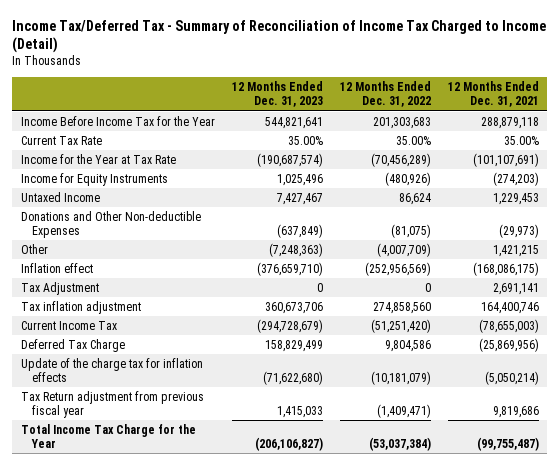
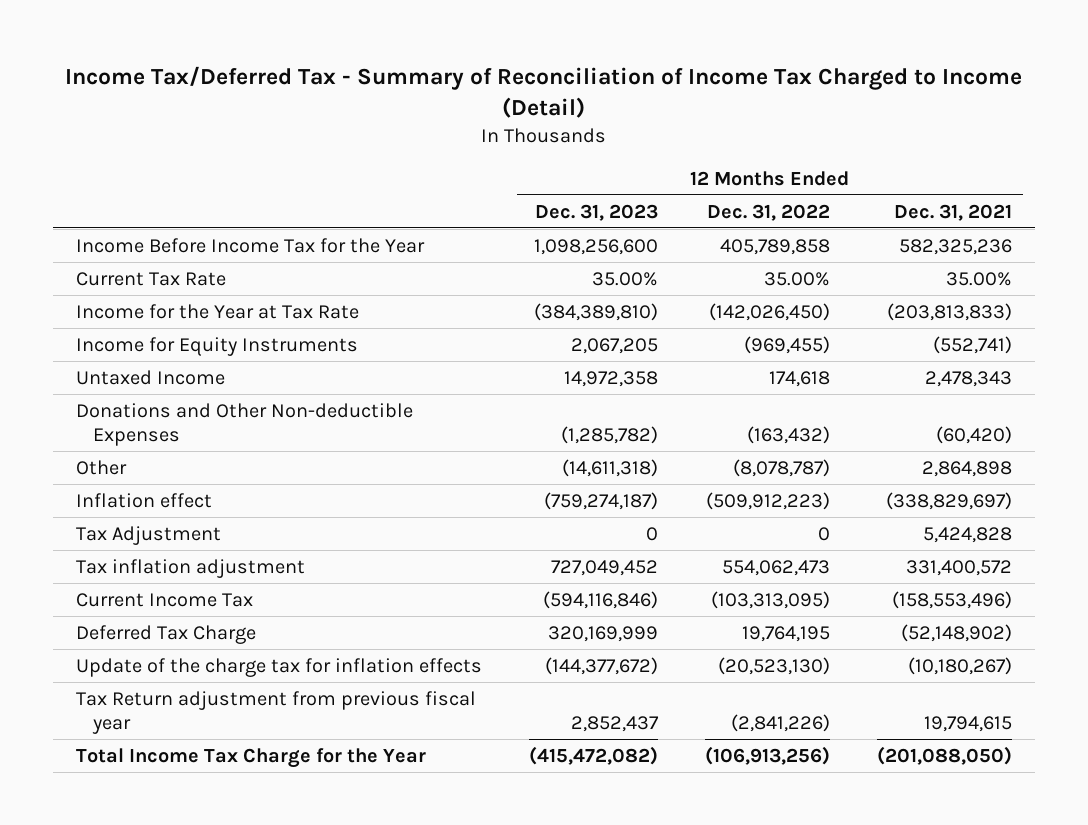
- Income Before Income Tax for the Year | 544,821,641 | 201,303,683 | 288,879,118
+ Income Before Income Tax for the Year | 1,098,256,600 | 405,789,858 | 582,325,236
- Income for the Year at Tax Rate | (190,687,574) | (70,456,289) | (101,107,691)
- Income for Equity Instruments | 1,025,496 | (480,926) | (274,203)
- Untaxed Income | 7,427,467 | 86,624 | 1,229,453
- Donations and Other Non-deductible Expenses | (637,849) | (81,075) | (29,973)
- Other | (7,248,363) | (4,007,709) | 1,421,215
- Inflation effect | (376,659,710) | (252,956,569) | (168,086,175)
- Tax Adjustment | 0 | 0 | 2,691,141
- Tax inflation adjustment | 360,673,706 | 274,858,560 | 164,400,746
- Current Income Tax | (294,728,679) | (51,251,420) | (78,655,003)
- Deferred Tax Charge | 158,829,499 | 9,804,586 | (25,869,956)
- Update of the charge tax for inflation effects | (71,622,680) | (10,181,079) | (5,050,214)
- Tax Return adjustment from previous fiscal year | 1,415,033 | (1,409,471) | 9,819,686
- Total Income Tax Charge for the Year | (206,106,827) | (53,037,384) | (99,755,487)
+ Income for the Year at Tax Rate | (384,389,810) | (142,026,450) | (203,813,833)
+ Income for Equity Instruments | 2,067,205 | (969,455) | (552,741)
+ Untaxed Income | 14,972,358 | 174,618 | 2,478,343
+ Donations and Other Non-deductible Expenses | (1,285,782) | (163,432) | (60,420)
+ Other | (14,611,318) | (8,078,787) | 2,864,898
+ Inflation effect | (759,274,187) | (509,912,223) | (338,829,697)
+ Tax Adjustment | 0 | 0 | 5,424,828
+ Tax inflation adjustment | 727,049,452 | 554,062,473 | 331,400,572
+ Current Income Tax | (594,116,846) | (103,313,095) | (158,553,496)
+ Deferred Tax Charge | 320,169,999 | 19,764,195 | (52,148,902)
+ Update of the charge tax for inflation effects | (144,377,672) | (20,523,130) | (10,180,267)
+ Tax Return adjustment from previous fiscal year | 2,852,437 | (2,841,226) | 19,794,615
+ Total Income Tax Charge for the Year | (415,472,082) | (106,913,256) | (201,088,050)

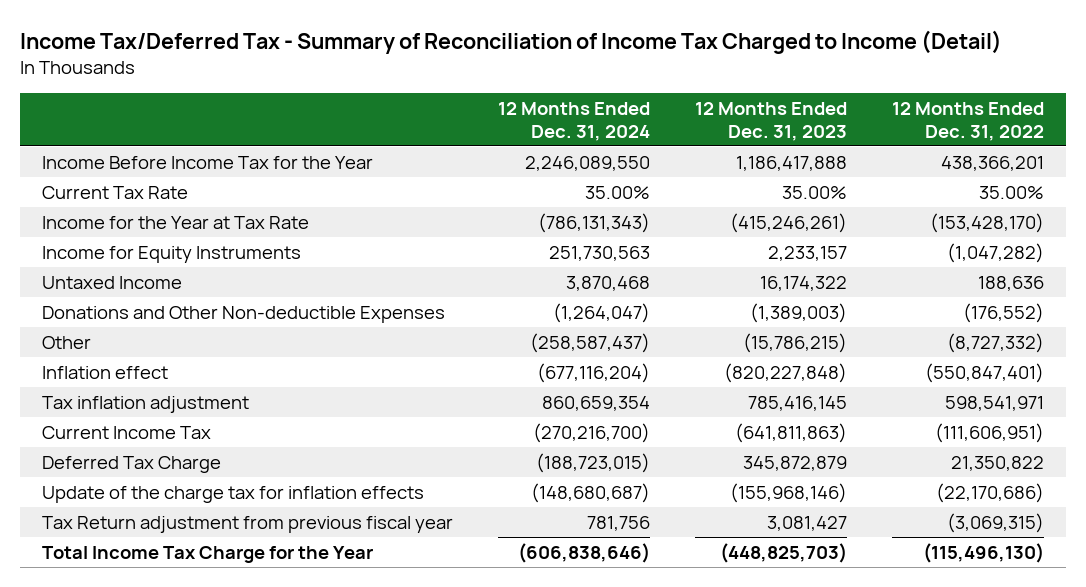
- | 12 Months Ended Dec. 31, 2023 | 12 Months Ended Dec. 31, 2022 | 12 Months Ended Dec. 31, 2021
+ | 12 Months Ended Dec. 31, 2024 | 12 Months Ended Dec. 31, 2023 | 12 Months Ended Dec. 31, 2022
- Income Before Income Tax for the Year | 1,098,256,600 | 405,789,858 | 582,325,236
+ Income Before Income Tax for the Year | 2,246,089,550 | 1,186,417,888 | 438,366,201
- Income for the Year at Tax Rate | (384,389,810) | (142,026,450) | (203,813,833)
- Income for Equity Instruments | 2,067,205 | (969,455) | (552,741)
- Untaxed Income | 14,972,358 | 174,618 | 2,478,343
- Donations and Other Non-deductible Expenses | (1,285,782) | (163,432) | (60,420)
- Other | (14,611,318) | (8,078,787) | 2,864,898
- Inflation effect | (759,274,187) | (509,912,223) | (338,829,697)
- Tax Adjustment | 0 | 0 | 5,424,828
- Tax inflation adjustment | 727,049,452 | 554,062,473 | 331,400,572
- Current Income Tax | (594,116,846) | (103,313,095) | (158,553,496)
- Deferred Tax Charge | 320,169,999 | 19,764,195 | (52,148,902)
- Update of the charge tax for inflation effects | (144,377,672) | (20,523,130) | (10,180,267)
- Tax Return adjustment from previous fiscal year | 2,852,437 | (2,841,226) | 19,794,615
- Total Income Tax Charge for the Year | (415,472,082) | (106,913,256) | (201,088,050)
+ Income for the Year at Tax Rate | (786,131,343) | (415,246,261) | (153,428,170)
+ Income for Equity Instruments | 251,730,563 | 2,233,157 | (1,047,282)
+ Untaxed Income | 3,870,468 | 16,174,322 | 188,636
+ Donations and Other Non-deductible Expenses | (1,264,047) | (1,389,003) | (176,552)
+ Other | (258,587,437) | (15,786,215) | (8,727,332)
+ Inflation effect | (677,116,204) | (820,227,848) | (550,847,401)
+ Tax inflation adjustment | 860,659,354 | 785,416,145 | 598,541,971
+ Current Income Tax | (270,216,700) | (641,811,863) | (111,606,951)
+ Deferred Tax Charge | (188,723,015) | 345,872,879 | 21,350,822
+ Update of the charge tax for inflation effects | (148,680,687) | (155,968,146) | (22,170,686)
+ Tax Return adjustment from previous fiscal year | 781,756 | 3,081,427 | (3,069,315)
+ Total Income Tax Charge for the Year | (606,838,646) | (448,825,703) | (115,496,130)

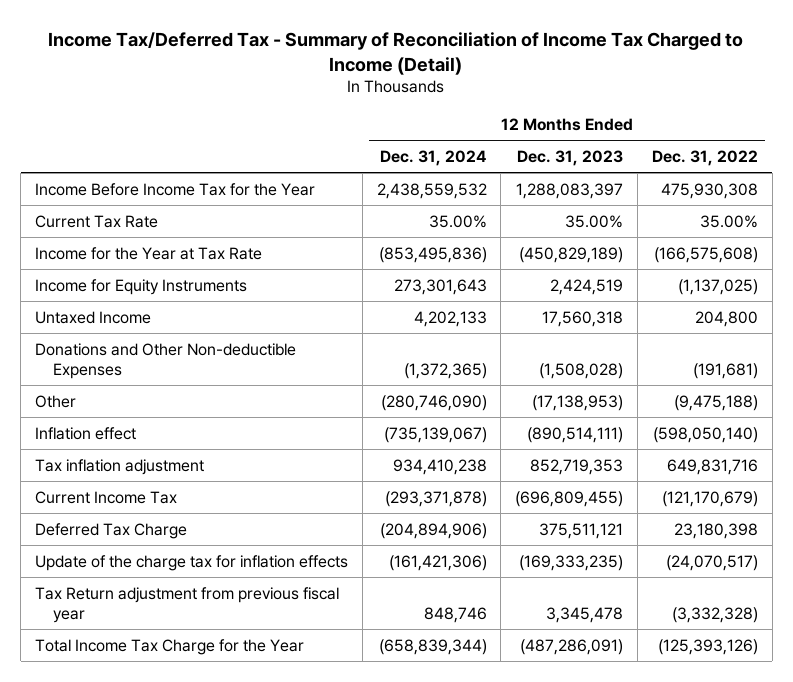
- Income Before Income Tax for the Year | 2,246,089,550 | 1,186,417,888 | 438,366,201
+ Income Before Income Tax for the Year | 2,438,559,532 | 1,288,083,397 | 475,930,308
- Income for the Year at Tax Rate | (786,131,343) | (415,246,261) | (153,428,170)
- Income for Equity Instruments | 251,730,563 | 2,233,157 | (1,047,282)
- Untaxed Income | 3,870,468 | 16,174,322 | 188,636
- Donations and Other Non-deductible Expenses | (1,264,047) | (1,389,003) | (176,552)
- Other | (258,587,437) | (15,786,215) | (8,727,332)
- Inflation effect | (677,116,204) | (820,227,848) | (550,847,401)
- Tax inflation adjustment | 860,659,354 | 785,416,145 | 598,541,971
- Current Income Tax | (270,216,700) | (641,811,863) | (111,606,951)
- Deferred Tax Charge | (188,723,015) | 345,872,879 | 21,350,822
- Update of the charge tax for inflation effects | (148,680,687) | (155,968,146) | (22,170,686)
- Tax Return adjustment from previous fiscal year | 781,756 | 3,081,427 | (3,069,315)
- Total Income Tax Charge for the Year | (606,838,646) | (448,825,703) | (115,496,130)
+ Income for the Year at Tax Rate | (853,495,836) | (450,829,189) | (166,575,608)
+ Income for Equity Instruments | 273,301,643 | 2,424,519 | (1,137,025)
+ Untaxed Income | 4,202,133 | 17,560,318 | 204,800
+ Donations and Other Non-deductible Expenses | (1,372,365) | (1,508,028) | (191,681)
+ Other | (280,746,090) | (17,138,953) | (9,475,188)
+ Inflation effect | (735,139,067) | (890,514,111) | (598,050,140)
+ Tax inflation adjustment | 934,410,238 | 852,719,353 | 649,831,716
+ Current Income Tax | (293,371,878) | (696,809,455) | (121,170,679)
+ Deferred Tax Charge | (204,894,906) | 375,511,121 | 23,180,398
+ Update of the charge tax for inflation effects | (161,421,306) | (169,333,235) | (24,070,517)
+ Tax Return adjustment from previous fiscal year | 848,746 | 3,345,478 | (3,332,328)
+ Total Income Tax Charge for the Year | (658,839,344) | (487,286,091) | (125,393,126)

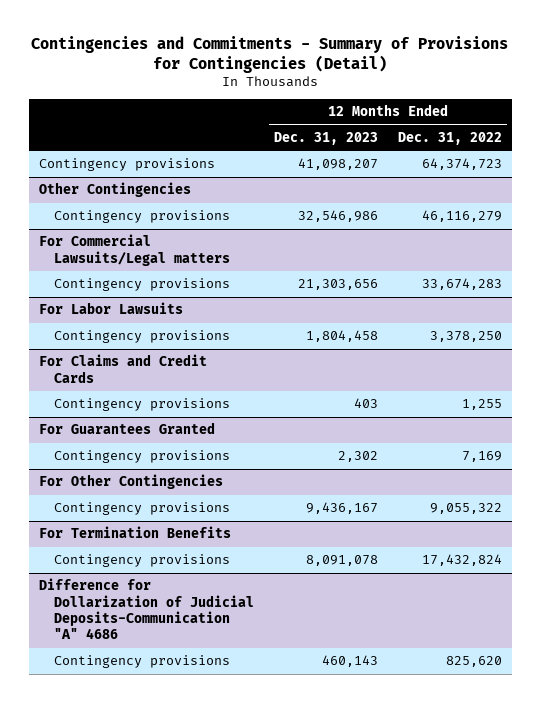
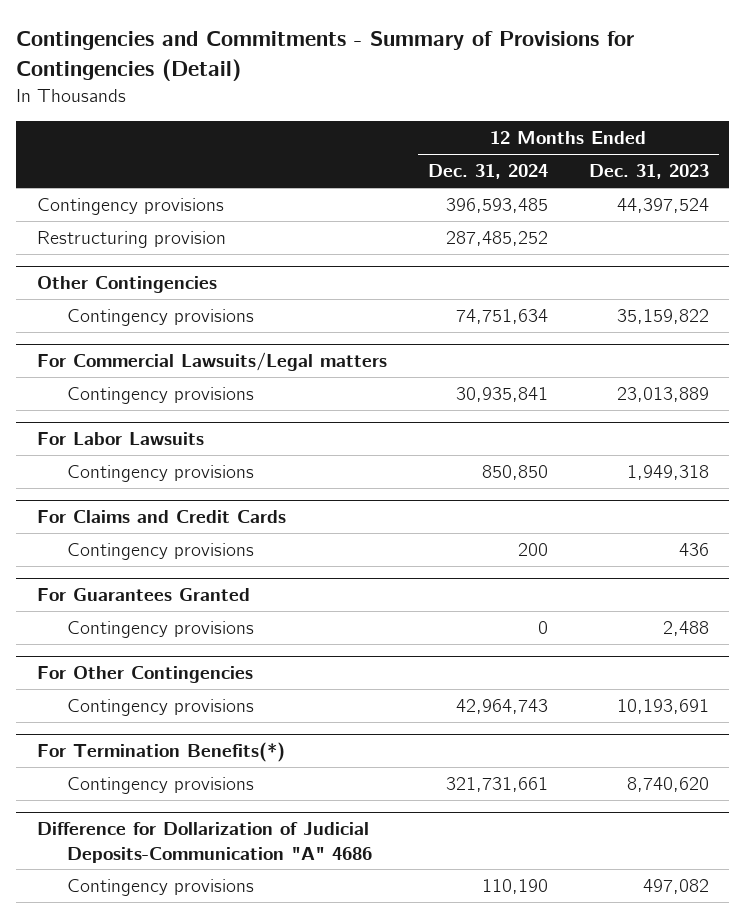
- | 12 Months Ended Dec. 31, 2023 | 12 Months Ended Dec. 31, 2022
+ | 12 Months Ended Dec. 31, 2024 | 12 Months Ended Dec. 31, 2023
- Contingency provisions | 41,098,207 | 64,374,723
+ Contingency provisions | 396,593,485 | 44,397,524
+ Restructuring provision | 287,485,252 |
@ Other Contingencies
- Contingency provisions | 32,546,986 | 46,116,279
+ Contingency provisions | 74,751,634 | 35,159,822
@ For Commercial Lawsuits/Legal matters
- Contingency provisions | 21,303,656 | 33,674,283
+ Contingency provisions | 30,935,841 | 23,013,889
@ For Labor Lawsuits
- Contingency provisions | 1,804,458 | 3,378,250
+ Contingency provisions | 850,850 | 1,949,318
@ For Claims and Credit Cards
- Contingency provisions | 403 | 1,255
+ Contingency provisions | 200 | 436
@ For Guarantees Granted
- Contingency provisions | 2,302 | 7,169
+ Contingency provisions | 0 | 2,488
@ For Other Contingencies
- Contingency provisions | 9,436,167 | 9,055,322
- For Termination Benefits
- Contingency provisions | 8,091,078 | 17,432,824
@ For Other Contingencies
+ Contingency provisions | 42,964,743 | 10,193,691
+ For Termination Benefits(*)
+ Contingency provisions | 321,731,661 | 8,740,620
@ Difference for Dollarization of Judicial Deposits-Communication "A" 4686
- Contingency provisions | 460,143 | 825,620
+ Contingency provisions | 110,190 | 497,082

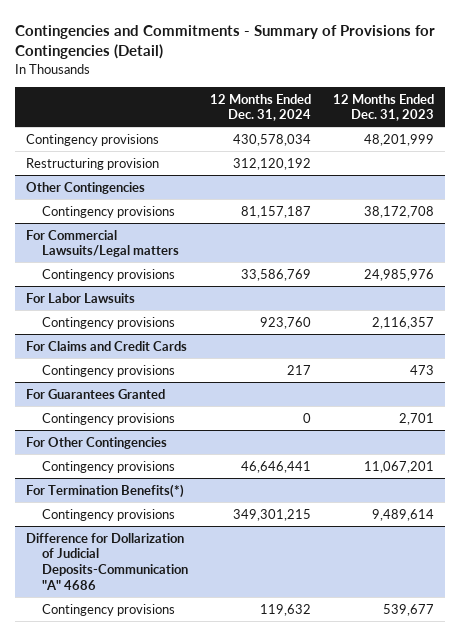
- Contingency provisions | 396,593,485 | 44,397,524
- Restructuring provision | 287,485,252 |
+ Contingency provisions | 430,578,034 | 48,201,999
+ Restructuring provision | 312,120,192 |
@ Other Contingencies
- Contingency provisions | 74,751,634 | 35,159,822
+ Contingency provisions | 81,157,187 | 38,172,708
@ For Commercial Lawsuits/Legal matters
- Contingency provisions | 30,935,841 | 23,013,889
+ Contingency provisions | 33,586,769 | 24,985,976
@ For Labor Lawsuits
- Contingency provisions | 850,850 | 1,949,318
+ Contingency provisions | 923,760 | 2,116,357
@ For Claims and Credit Cards
- Contingency provisions | 200 | 436
+ Contingency provisions | 217 | 473
@ For Guarantees Granted
- Contingency provisions | 0 | 2,488
+ Contingency provisions | 0 | 2,701
@ For Other Contingencies
- Contingency provisions | 42,964,743 | 10,193,691
+ Contingency provisions | 46,646,441 | 11,067,201
@ For Termination Benefits(*)
- Contingency provisions | 321,731,661 | 8,740,620
+ Contingency provisions | 349,301,215 | 9,489,614
@ Difference for Dollarization of Judicial Deposits-Communication "A" 4686
- Contingency provisions | 110,190 | 497,082
+ Contingency provisions | 119,632 | 539,677

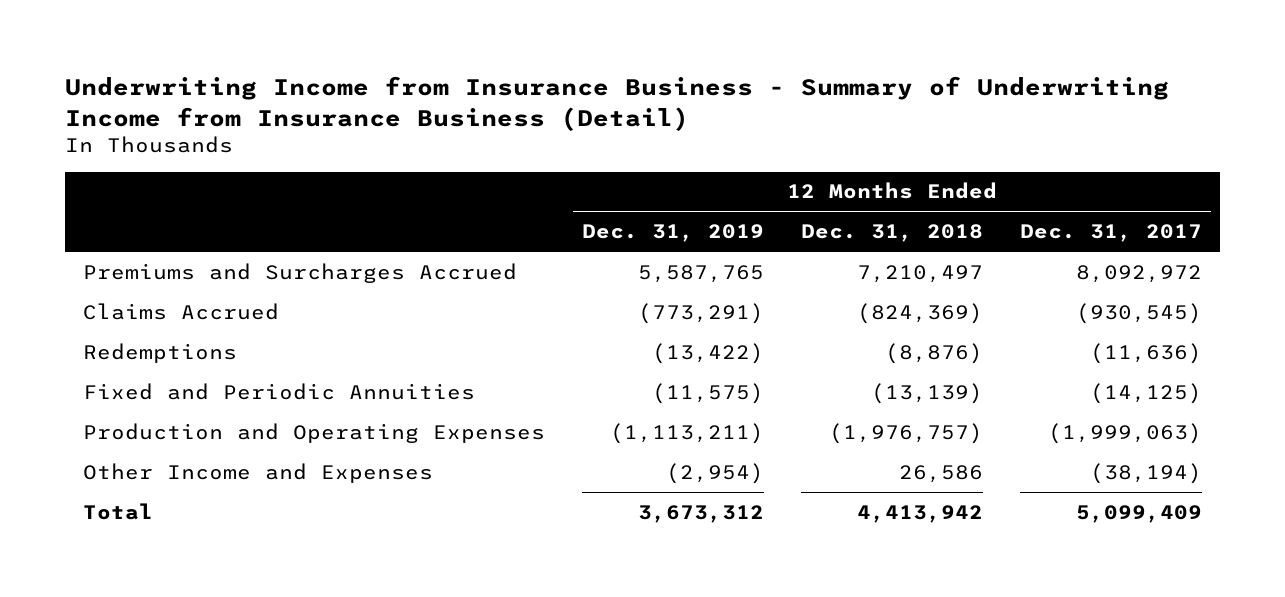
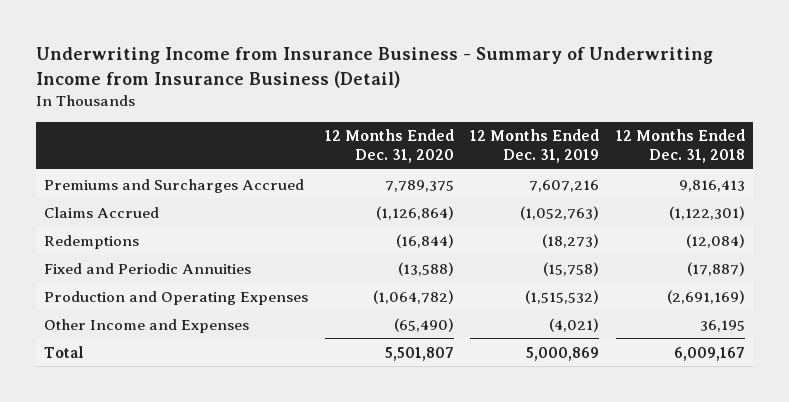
- | 12 Months Ended Dec. 31, 2019 | 12 Months Ended Dec. 31, 2018 | 12 Months Ended Dec. 31, 2017
+ | 12 Months Ended Dec. 31, 2020 | 12 Months Ended Dec. 31, 2019 | 12 Months Ended Dec. 31, 2018
- Premiums and Surcharges Accrued | 5,587,765 | 7,210,497 | 8,092,972
- Claims Accrued | (773,291) | (824,369) | (930,545)
- Redemptions | (13,422) | (8,876) | (11,636)
- Fixed and Periodic Annuities | (11,575) | (13,139) | (14,125)
- Production and Operating Expenses | (1,113,211) | (1,976,757) | (1,999,063)
- Other Income and Expenses | (2,954) | 26,586 | (38,194)
- Total | 3,673,312 | 4,413,942 | 5,099,409
+ Premiums and Surcharges Accrued | 7,789,375 | 7,607,216 | 9,816,413
+ Claims Accrued | (1,126,864) | (1,052,763) | (1,122,301)
+ Redemptions | (16,844) | (18,273) | (12,084)
+ Fixed and Periodic Annuities | (13,588) | (15,758) | (17,887)
+ Production and Operating Expenses | (1,064,782) | (1,515,532) | (2,691,169)
+ Other Income and Expenses | (65,490) | (4,021) | 36,195
+ Total | 5,501,807 | 5,000,869 | 6,009,167

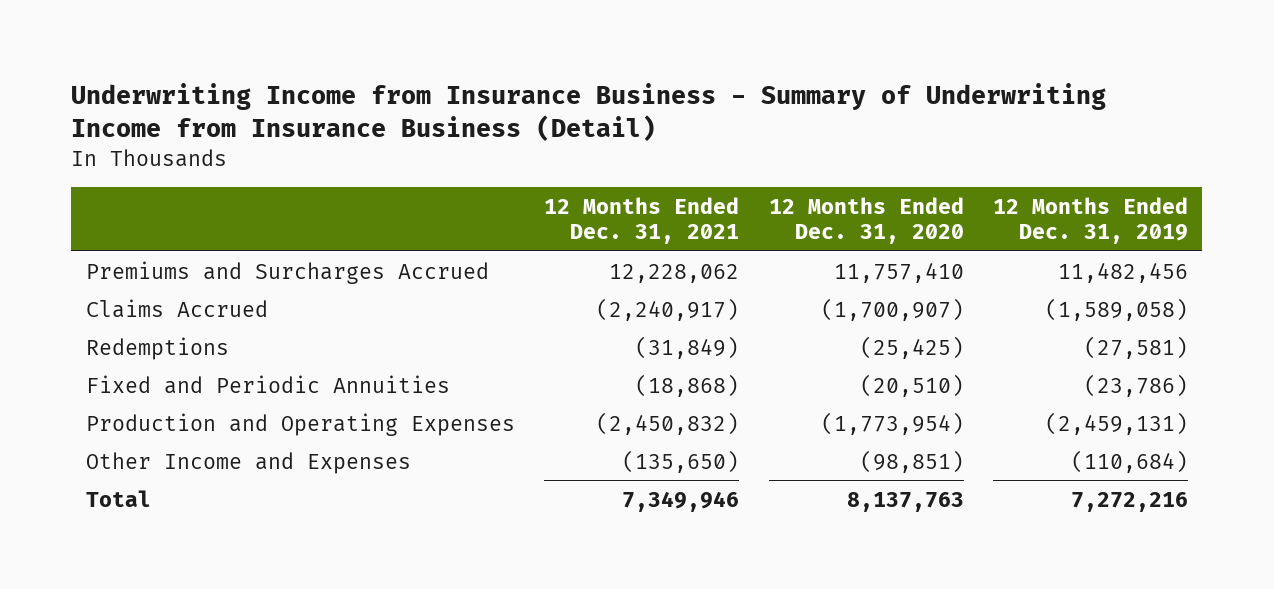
- | 12 Months Ended Dec. 31, 2020 | 12 Months Ended Dec. 31, 2019 | 12 Months Ended Dec. 31, 2018
+ | 12 Months Ended Dec. 31, 2021 | 12 Months Ended Dec. 31, 2020 | 12 Months Ended Dec. 31, 2019
- Premiums and Surcharges Accrued | 7,789,375 | 7,607,216 | 9,816,413
- Claims Accrued | (1,126,864) | (1,052,763) | (1,122,301)
- Redemptions | (16,844) | (18,273) | (12,084)
- Fixed and Periodic Annuities | (13,588) | (15,758) | (17,887)
- Production and Operating Expenses | (1,064,782) | (1,515,532) | (2,691,169)
- Other Income and Expenses | (65,490) | (4,021) | 36,195
- Total | 5,501,807 | 5,000,869 | 6,009,167
+ Premiums and Surcharges Accrued | 12,228,062 | 11,757,410 | 11,482,456
+ Claims Accrued | (2,240,917) | (1,700,907) | (1,589,058)
+ Redemptions | (31,849) | (25,425) | (27,581)
+ Fixed and Periodic Annuities | (18,868) | (20,510) | (23,786)
+ Production and Operating Expenses | (2,450,832) | (1,773,954) | (2,459,131)
+ Other Income and Expenses | (135,650) | (98,851) | (110,684)
+ Total | 7,349,946 | 8,137,763 | 7,272,216

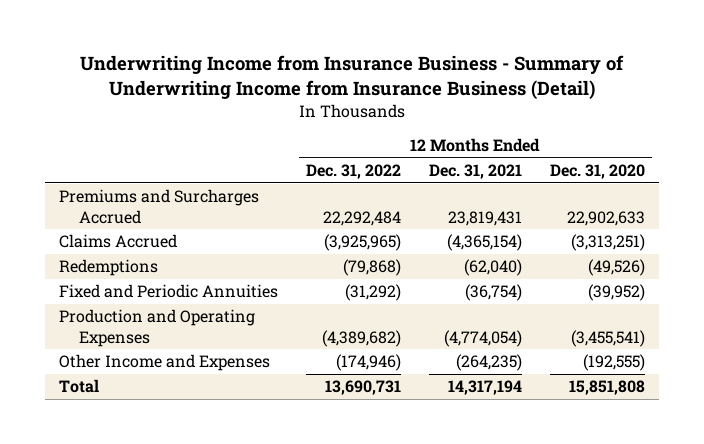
- | 12 Months Ended Dec. 31, 2021 | 12 Months Ended Dec. 31, 2020 | 12 Months Ended Dec. 31, 2019
+ | 12 Months Ended Dec. 31, 2022 | 12 Months Ended Dec. 31, 2021 | 12 Months Ended Dec. 31, 2020
- Premiums and Surcharges Accrued | 12,228,062 | 11,757,410 | 11,482,456
- Claims Accrued | (2,240,917) | (1,700,907) | (1,589,058)
- Redemptions | (31,849) | (25,425) | (27,581)
- Fixed and Periodic Annuities | (18,868) | (20,510) | (23,786)
- Production and Operating Expenses | (2,450,832) | (1,773,954) | (2,459,131)
- Other Income and Expenses | (135,650) | (98,851) | (110,684)
- Total | 7,349,946 | 8,137,763 | 7,272,216
+ Premiums and Surcharges Accrued | 22,292,484 | 23,819,431 | 22,902,633
+ Claims Accrued | (3,925,965) | (4,365,154) | (3,313,251)
+ Redemptions | (79,868) | (62,040) | (49,526)
+ Fixed and Periodic Annuities | (31,292) | (36,754) | (39,952)
+ Production and Operating Expenses | (4,389,682) | (4,774,054) | (3,455,541)
+ Other Income and Expenses | (174,946) | (264,235) | (192,555)
+ Total | 13,690,731 | 14,317,194 | 15,851,808

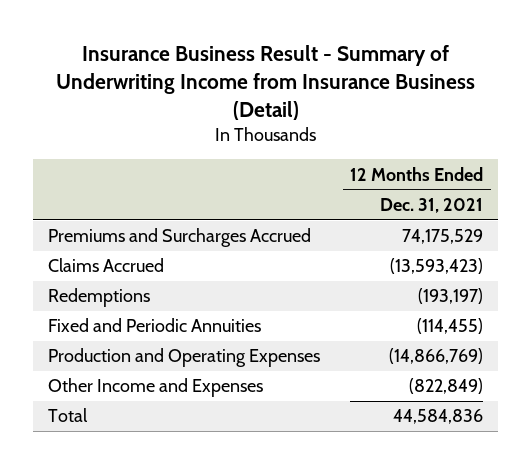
- Underwriting Income from Insurance Business - Summary of Underwriting Income from Insurance Business (Detail)
+ Insurance Business Result - Summary of Underwriting Income from Insurance Business (Detail)
- | 12 Months Ended Dec. 31, 2022 | 12 Months Ended Dec. 31, 2021 | 12 Months Ended Dec. 31, 2020
+ | 12 Months Ended Dec. 31, 2021
- Premiums and Surcharges Accrued | 22,292,484 | 23,819,431 | 22,902,633
- Claims Accrued | (3,925,965) | (4,365,154) | (3,313,251)
- Redemptions | (79,868) | (62,040) | (49,526)
- Fixed and Periodic Annuities | (31,292) | (36,754) | (39,952)
- Production and Operating Expenses | (4,389,682) | (4,774,054) | (3,455,541)
- Other Income and Expenses | (174,946) | (264,235) | (192,555)
- Total | 13,690,731 | 14,317,194 | 15,851,808
+ Premiums and Surcharges Accrued | 74,175,529
+ Claims Accrued | (13,593,423)
+ Redemptions | (193,197)
+ Fixed and Periodic Annuities | (114,455)
+ Production and Operating Expenses | (14,866,769)
+ Other Income and Expenses | (822,849)
+ Total | 44,584,836

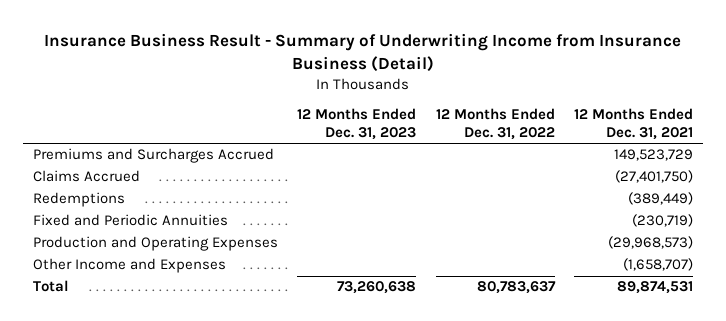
- | 12 Months Ended Dec. 31, 2021
+ | 12 Months Ended Dec. 31, 2023 | 12 Months Ended Dec. 31, 2022 | 12 Months Ended Dec. 31, 2021
- Premiums and Surcharges Accrued | 74,175,529
- Claims Accrued | (13,593,423)
- Redemptions | (193,197)
- Fixed and Periodic Annuities | (114,455)
- Production and Operating Expenses | (14,866,769)
- Other Income and Expenses | (822,849)
- Total | 44,584,836
+ Premiums and Surcharges Accrued | | | 149,523,729
+ Claims Accrued | | | (27,401,750)
+ Redemptions | | | (389,449)
+ Fixed and Periodic Annuities | | | (230,719)
+ Production and Operating Expenses | | | (29,968,573)
+ Other Income and Expenses | | | (1,658,707)
+ Total | 73,260,638 | 80,783,637 | 89,874,531

